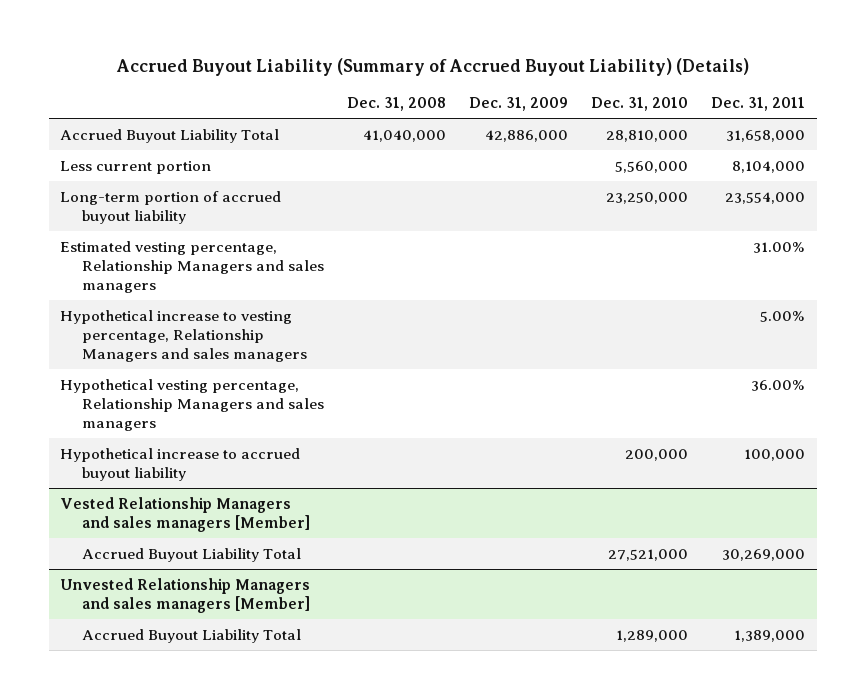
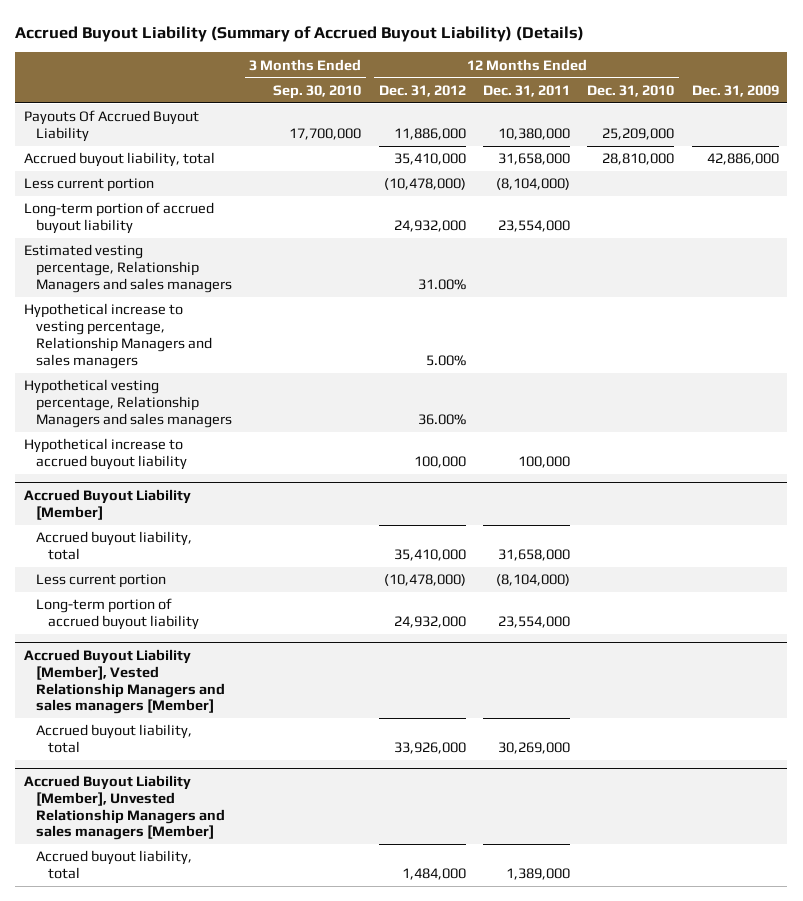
- | Dec. 31, 2008 | Dec. 31, 2009 | Dec. 31, 2010 | Dec. 31, 2011
+ | 3 Months Ended Sep. 30, 2010 | 12 Months Ended Dec. 31, 2012 | 12 Months Ended Dec. 31, 2011 | 12 Months Ended Dec. 31, 2010 | Dec. 31, 2009
- Accrued Buyout Liability Total | 41,040,000 | 42,886,000 | 28,810,000 | 31,658,000
+ Payouts Of Accrued Buyout Liability | 17,700,000 | 11,886,000 | 10,380,000 | 25,209,000 |
+ Accrued buyout liability, total | | 35,410,000 | 31,658,000 | 28,810,000 | 42,886,000
- Vested Relationship Managers and sales managers [Member]
- Accrued Buyout Liability Total | | | 27,521,000 | 30,269,000
- Unvested Relationship Managers and sales managers [Member]
- Accrued Buyout Liability Total | | | 1,289,000 | 1,389,000
+ Accrued Buyout Liability [Member]
+ Accrued buyout liability, total | | 35,410,000 | 31,658,000 | |
+ Less current portion | | (10,478,000) | (8,104,000) | |
+ Long-term portion of accrued buyout liability | | 24,932,000 | 23,554,000 | |
+ Accrued Buyout Liability [Member], Vested Relationship Managers and sales managers [Member]
+ Accrued buyout liability, total | | 33,926,000 | 30,269,000 | |
+ Accrued Buyout Liability [Member], Unvested Relationship Managers and sales managers [Member]
+ Accrued buyout liability, total | | 1,484,000 | 1,389,000 | |

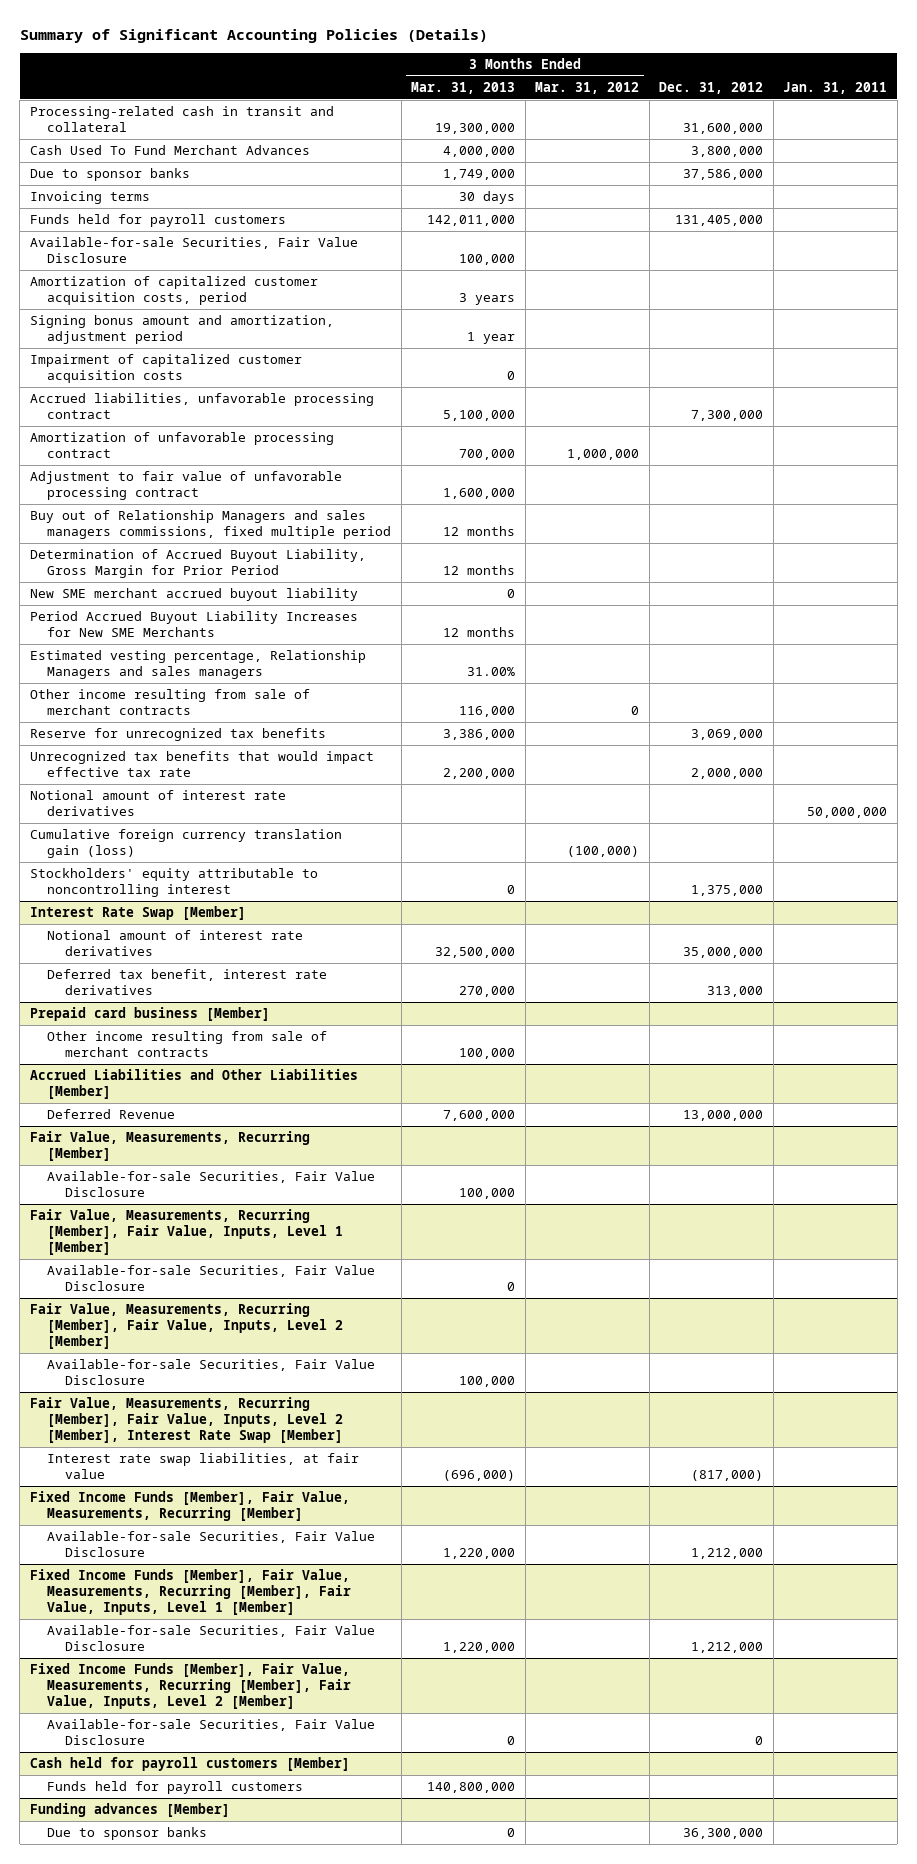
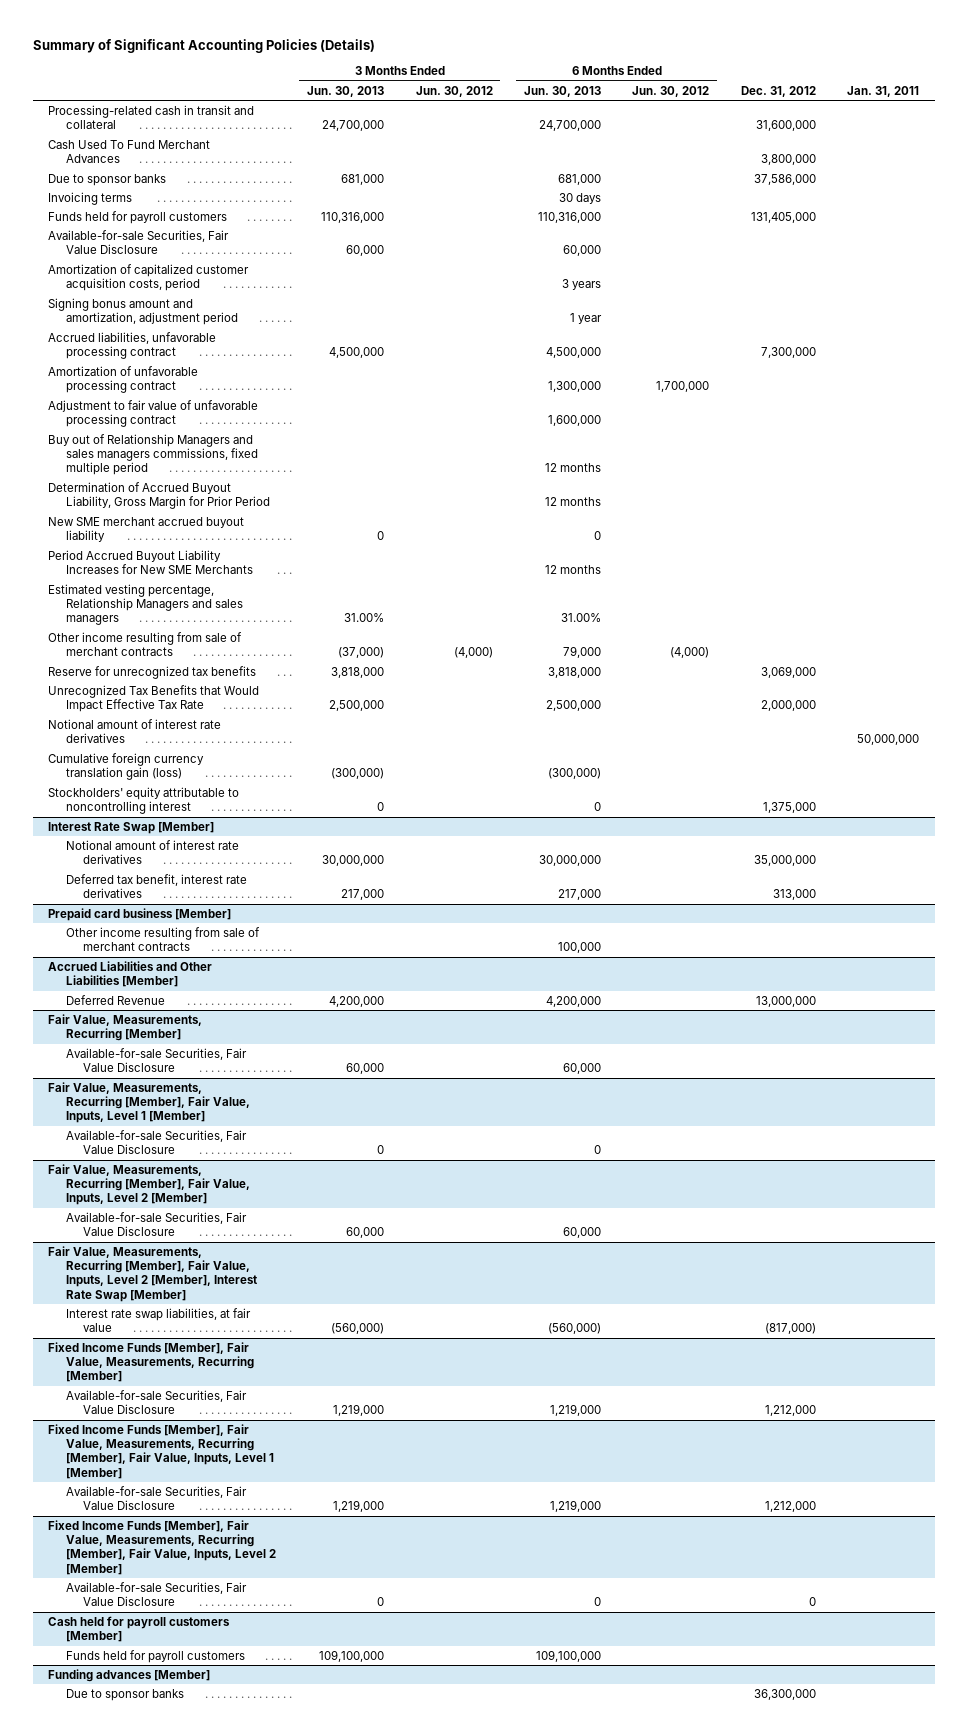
- | 3 Months Ended Mar. 31, 2013 | 3 Months Ended Mar. 31, 2012 | Dec. 31, 2012 | Jan. 31, 2011
+ | 3 Months Ended Jun. 30, 2013 | 3 Months Ended Jun. 30, 2012 | 6 Months Ended Jun. 30, 2013 | 6 Months Ended Jun. 30, 2012 | Dec. 31, 2012 | Jan. 31, 2011
- Impairment of capitalized customer acquisition costs | 0 | | |
- Unrecognized tax benefits that would impact effective tax rate | 2,200,000 | | 2,000,000 |
+ Unrecognized Tax Benefits that Would Impact Effective Tax Rate | 2,500,000 | | 2,500,000 | | 2,000,000 |

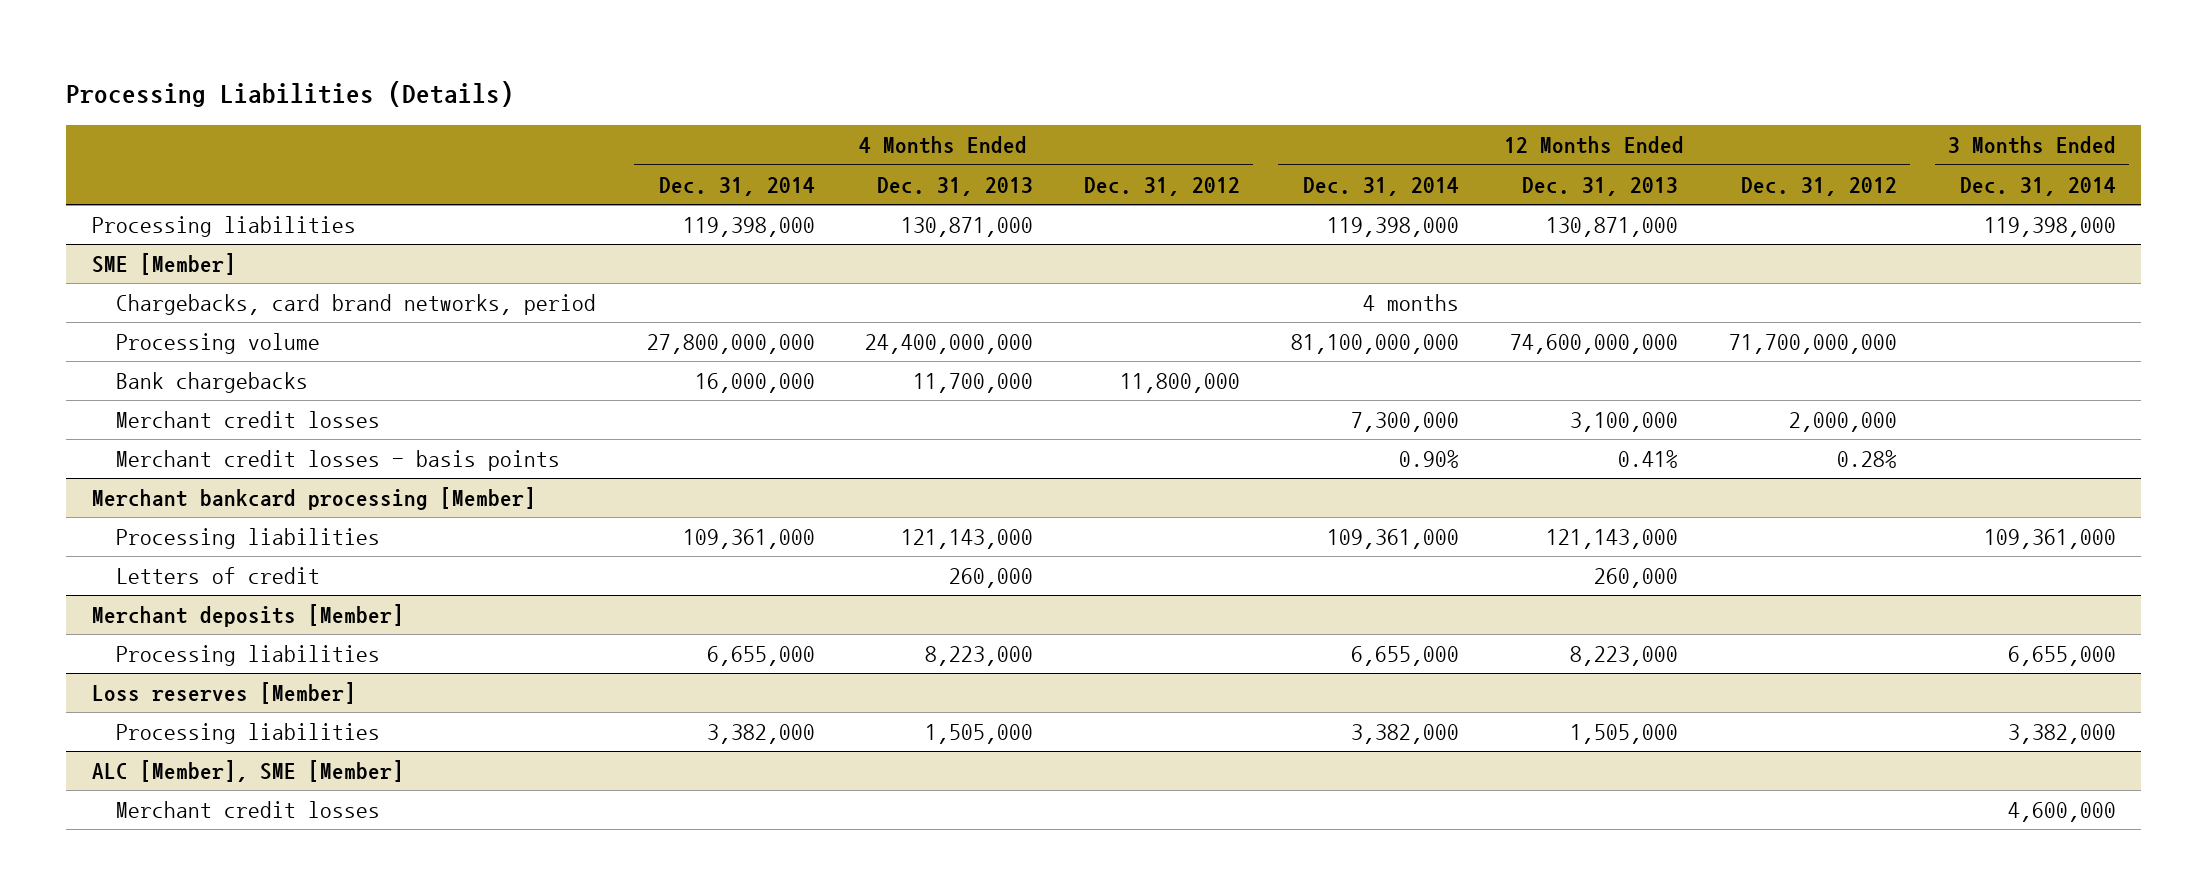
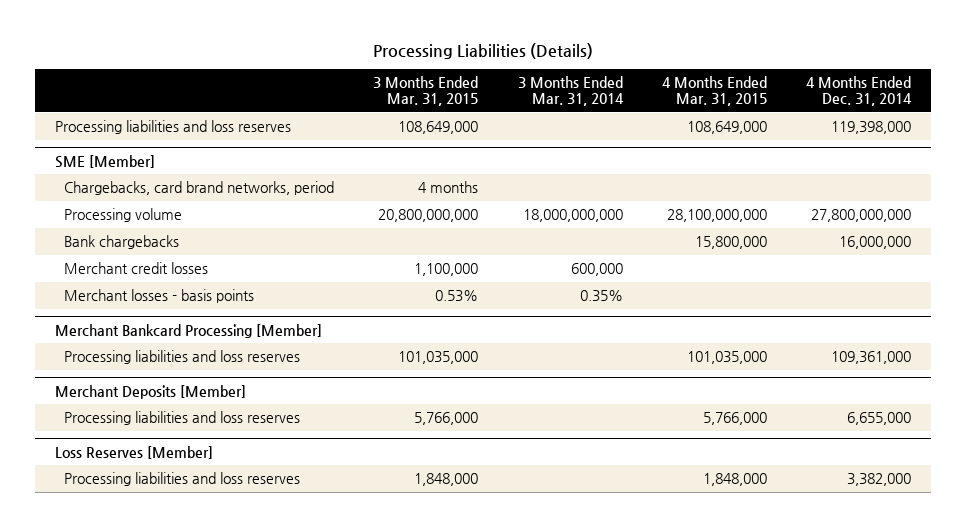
- | 4 Months Ended Dec. 31, 2014 | 4 Months Ended Dec. 31, 2013 | 4 Months Ended Dec. 31, 2012 | 12 Months Ended Dec. 31, 2014 | 12 Months Ended Dec. 31, 2013 | 12 Months Ended Dec. 31, 2012 | 3 Months Ended Dec. 31, 2014
+ | 3 Months Ended Mar. 31, 2015 | 3 Months Ended Mar. 31, 2014 | 4 Months Ended Mar. 31, 2015 | 4 Months Ended Dec. 31, 2014
- Processing liabilities | 119,398,000 | 130,871,000 | | 119,398,000 | 130,871,000 | | 119,398,000
+ Processing liabilities and loss reserves | 108,649,000 | | 108,649,000 | 119,398,000
@ SME [Member]
- Merchant credit losses - basis points | | | | 0.90% | 0.41% | 0.28% |
- Merchant bankcard processing [Member]
- Processing liabilities | 109,361,000 | 121,143,000 | | 109,361,000 | 121,143,000 | | 109,361,000
- Letters of credit | | 260,000 | | | 260,000 | |
- Merchant deposits [Member]
- Processing liabilities | 6,655,000 | 8,223,000 | | 6,655,000 | 8,223,000 | | 6,655,000
- Loss reserves [Member]
- Processing liabilities | 3,382,000 | 1,505,000 | | 3,382,000 | 1,505,000 | | 3,382,000
- ALC [Member], SME [Member]
- Merchant credit losses | | | | | | | 4,600,000
@ SME [Member]
+ Merchant losses - basis points | 0.53% | 0.35% | |
+ Merchant Bankcard Processing [Member]
+ Processing liabilities and loss reserves | 101,035,000 | | 101,035,000 | 109,361,000
+ Merchant Deposits [Member]
+ Processing liabilities and loss reserves | 5,766,000 | | 5,766,000 | 6,655,000
+ Loss Reserves [Member]
+ Processing liabilities and loss reserves | 1,848,000 | | 1,848,000 | 3,382,000

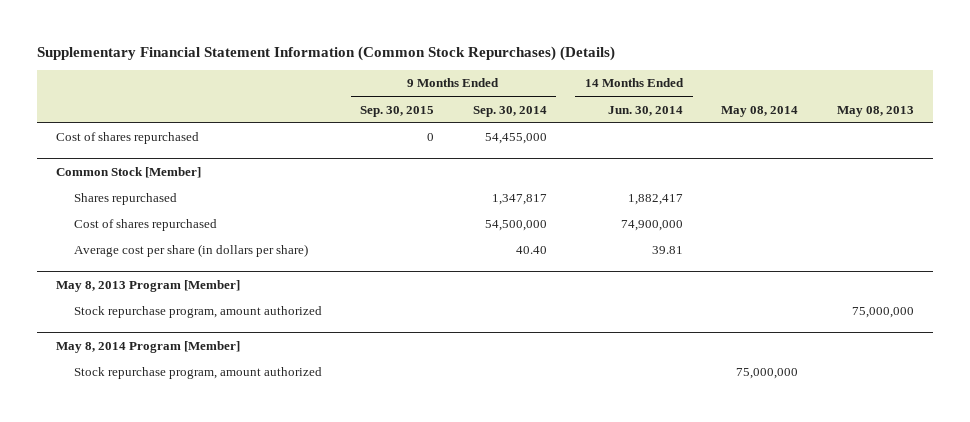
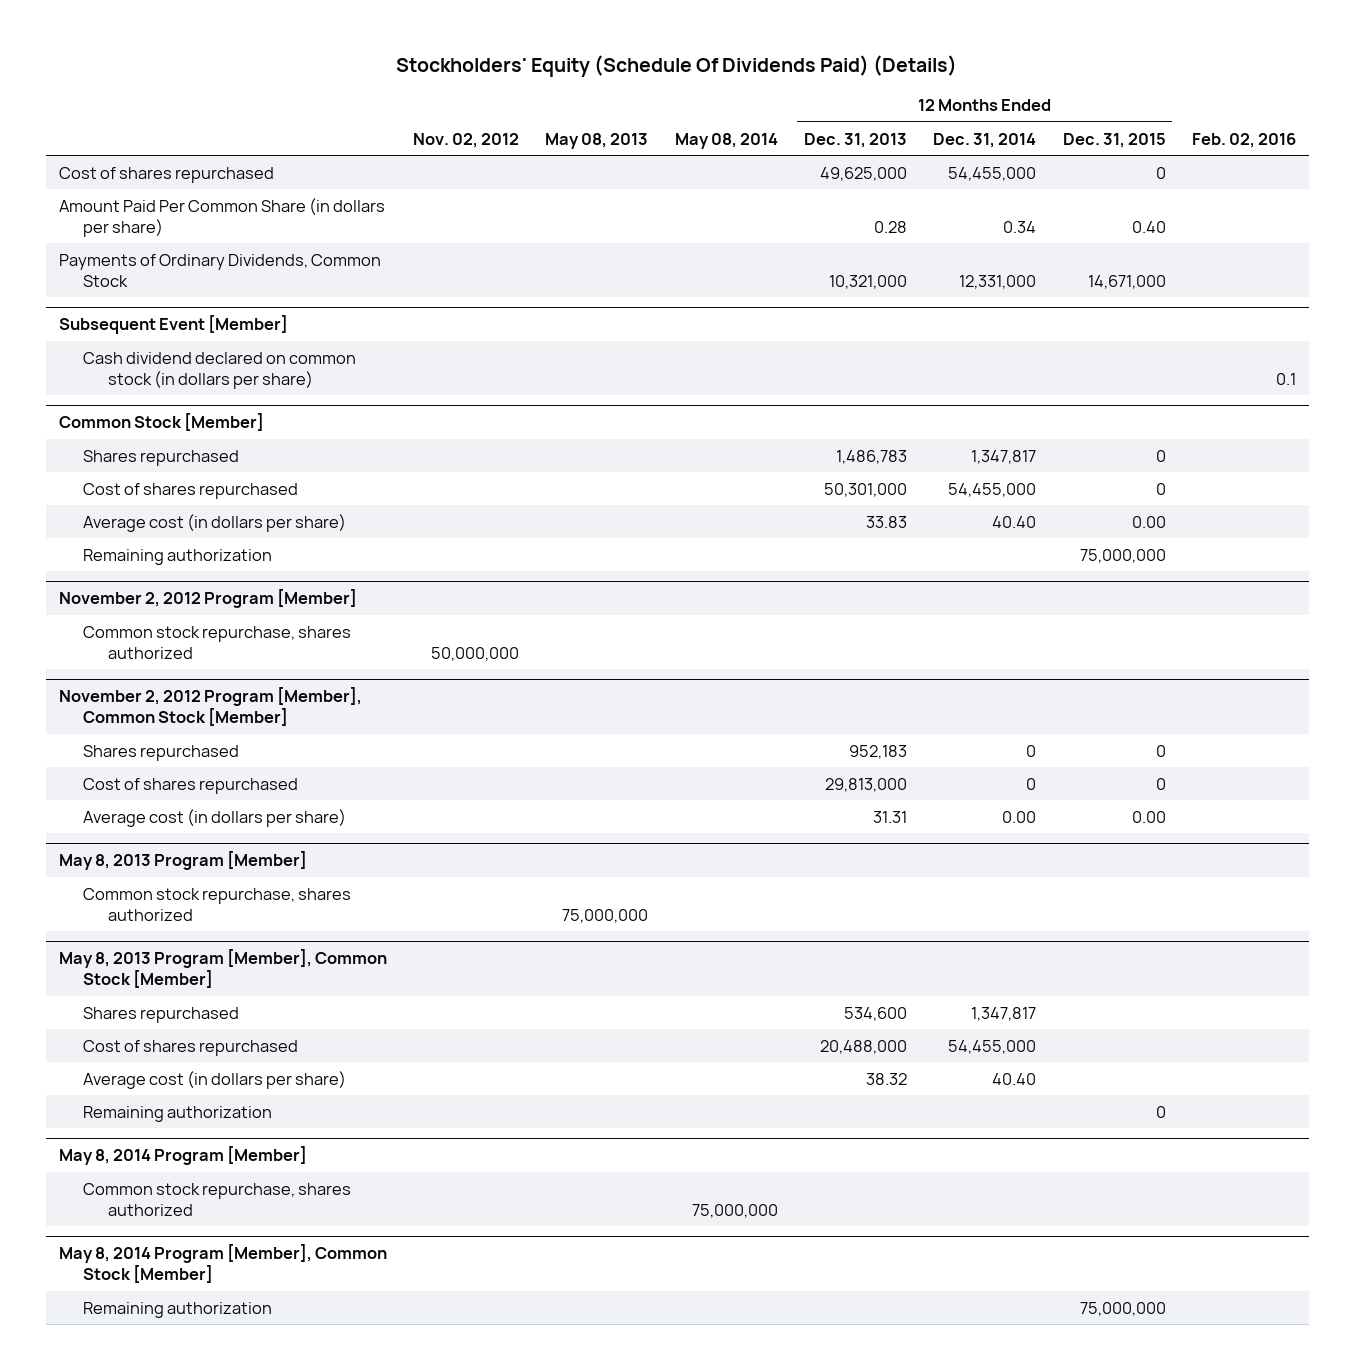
- Supplementary Financial Statement Information (Common Stock Repurchases) (Details)
+ Stockholders' Equity (Schedule Of Dividends Paid) (Details)
- | 9 Months Ended Sep. 30, 2015 | 9 Months Ended Sep. 30, 2014 | 14 Months Ended Jun. 30, 2014 | May 08, 2014 | May 08, 2013
+ | Nov. 02, 2012 | May 08, 2013 | May 08, 2014 | 12 Months Ended Dec. 31, 2013 | 12 Months Ended Dec. 31, 2014 | 12 Months Ended Dec. 31, 2015 | Feb. 02, 2016
+ Amount Paid Per Common Share (in dollars per share) | | | | 0.28 | 0.34 | 0.40 |
+ Payments of Ordinary Dividends, Common Stock | | | | 10,321,000 | 12,331,000 | 14,671,000 |
+ Subsequent Event [Member]
+ Cash dividend declared on common stock (in dollars per share) | | | | | | | 0.1
@ Common Stock [Member]
- Average cost per share (in dollars per share) | | 40.40 | 39.81 | |
+ Average cost (in dollars per share) | | | | 33.83 | 40.40 | 0.00 |
+ Remaining authorization | | | | | | 75,000,000 |
+ November 2, 2012 Program [Member]
+ Common stock repurchase, shares authorized | 50,000,000 | | | | | |
+ November 2, 2012 Program [Member], Common Stock [Member]
+ Shares repurchased | | | | 952,183 | 0 | 0 |
+ Cost of shares repurchased | | | | 29,813,000 | 0 | 0 |
+ Average cost (in dollars per share) | | | | 31.31 | 0.00 | 0.00 |
@ May 8, 2013 Program [Member]
- Stock repurchase program, amount authorized | | | | | 75,000,000
+ Common stock repurchase, shares authorized | | 75,000,000 | | | | |
+ May 8, 2013 Program [Member], Common Stock [Member]
+ Shares repurchased | | | | 534,600 | 1,347,817 | |
+ Cost of shares repurchased | | | | 20,488,000 | 54,455,000 | |
+ Average cost (in dollars per share) | | | | 38.32 | 40.40 | |
+ Remaining authorization | | | | | | 0 |
@ May 8, 2014 Program [Member]
- Stock repurchase program, amount authorized | | | | 75,000,000 |
+ Common stock repurchase, shares authorized | | | 75,000,000 | | | |
+ May 8, 2014 Program [Member], Common Stock [Member]
+ Remaining authorization | | | | | | 75,000,000 |

